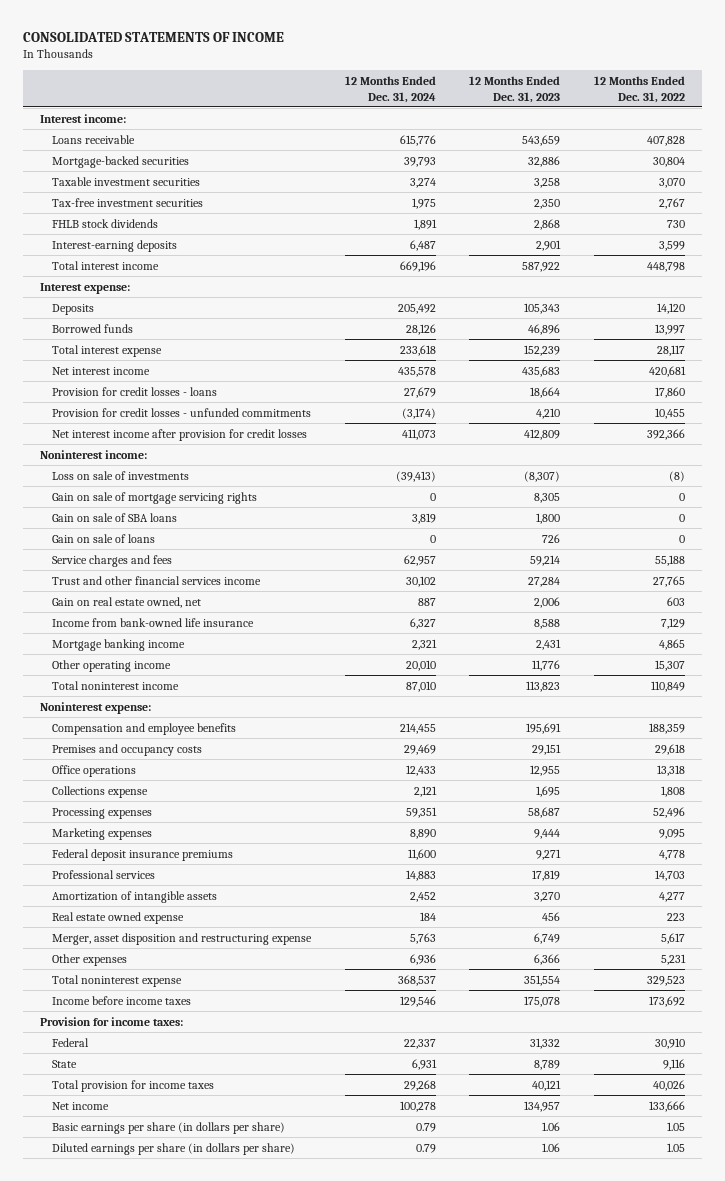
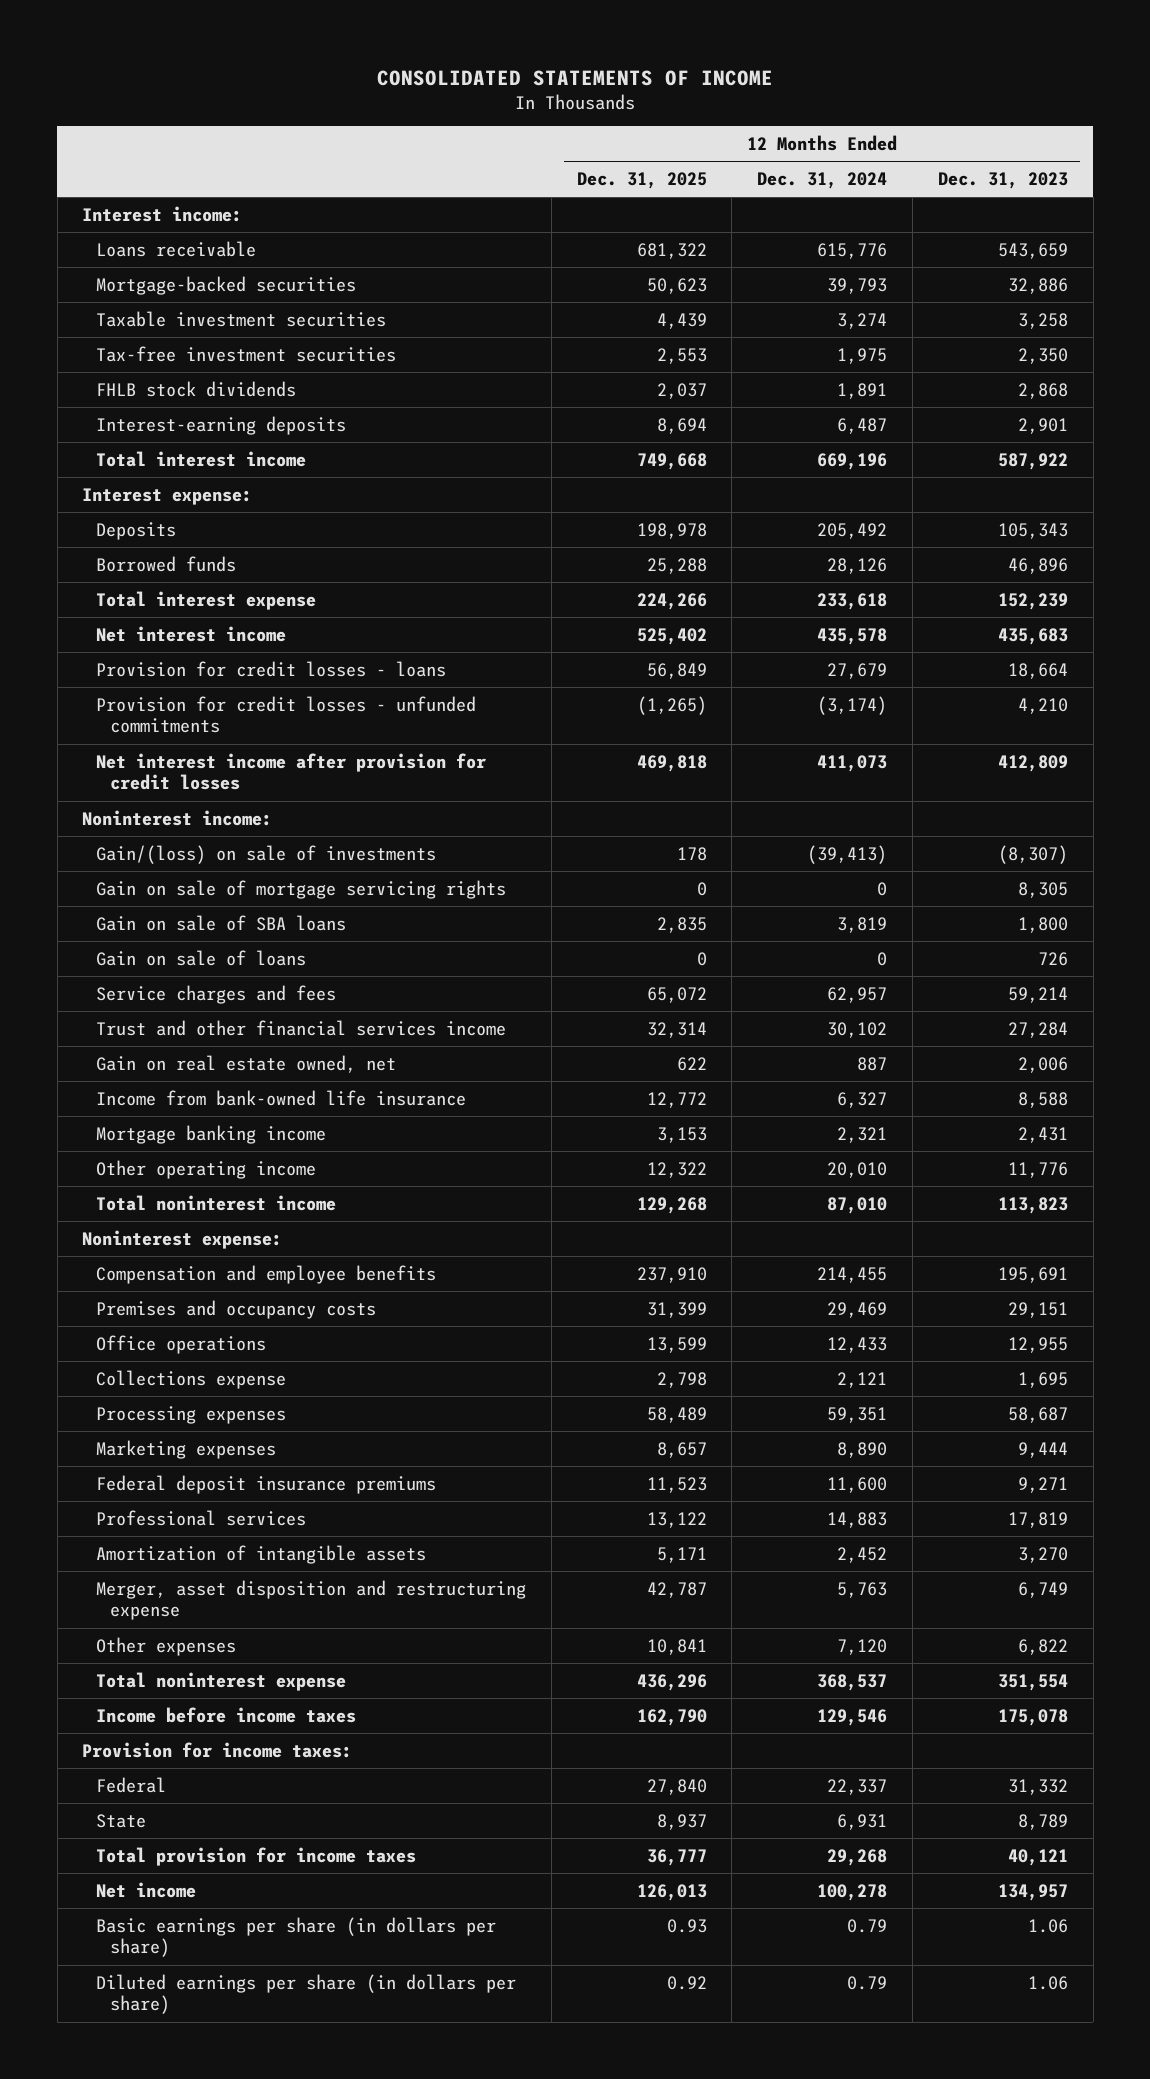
- | 12 Months Ended Dec. 31, 2024 | 12 Months Ended Dec. 31, 2023 | 12 Months Ended Dec. 31, 2022
+ | 12 Months Ended Dec. 31, 2025 | 12 Months Ended Dec. 31, 2024 | 12 Months Ended Dec. 31, 2023
- Loss on sale of investments | (39,413) | (8,307) | (8)
+ Gain/(loss) on sale of investments | 178 | (39,413) | (8,307)
- Real estate owned expense | 184 | 456 | 223
- Other expenses | 6,936 | 6,366 | 5,231
+ Other expenses | 10,841 | 7,120 | 6,822

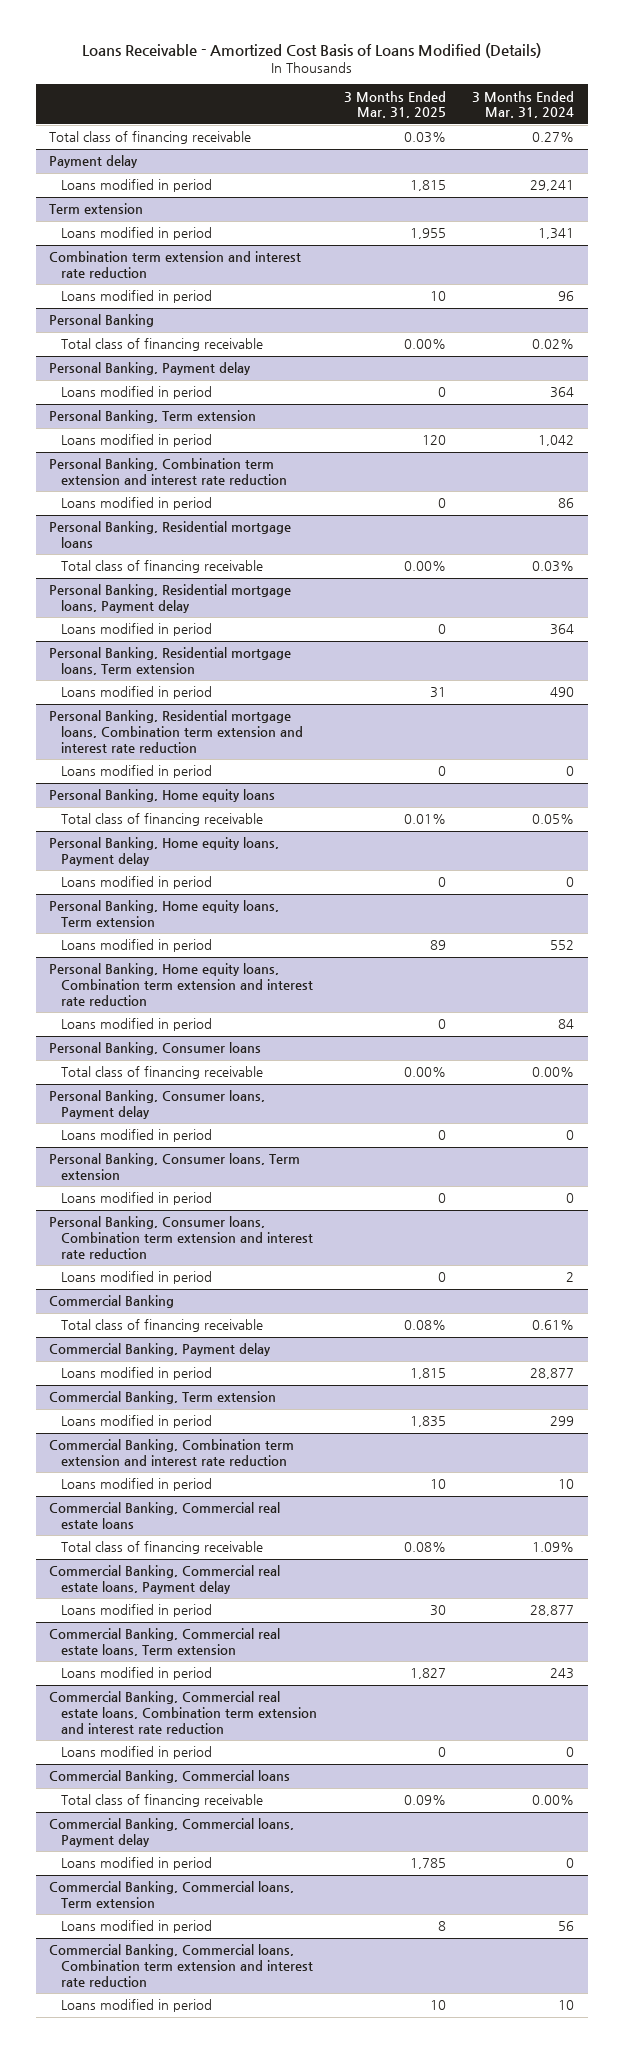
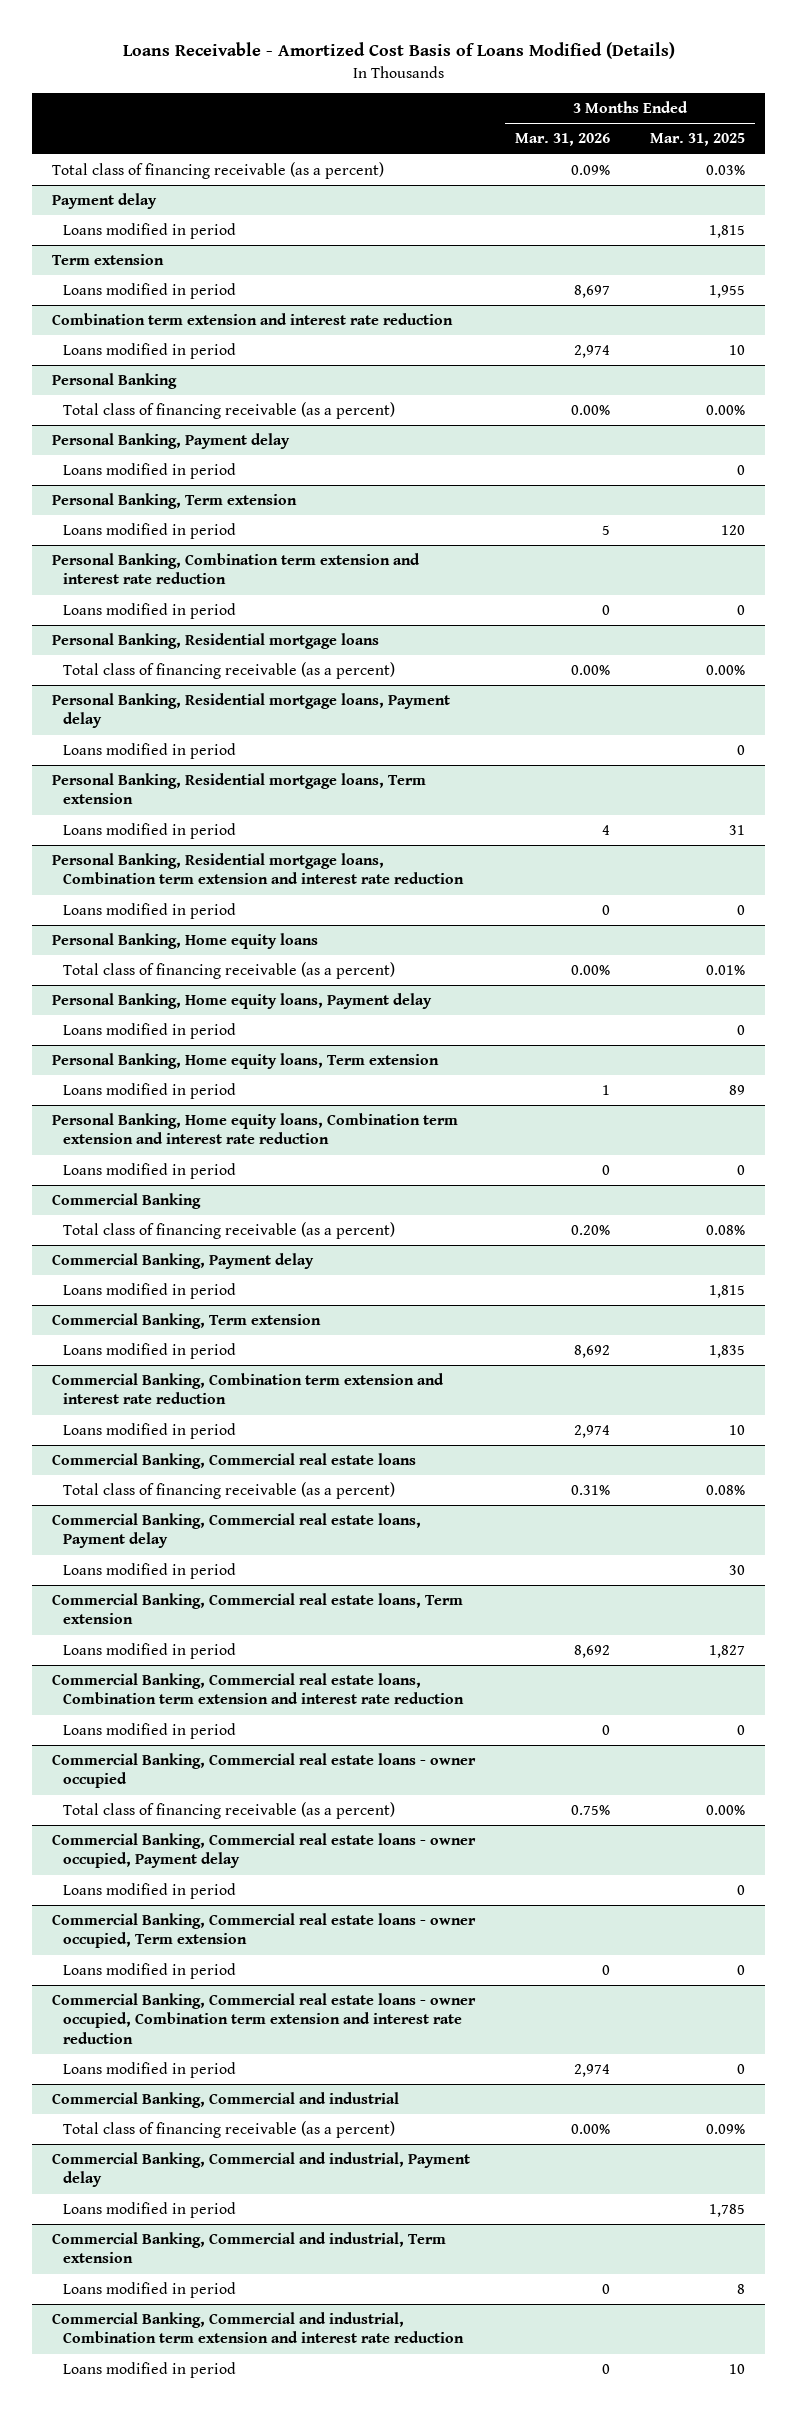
- | 3 Months Ended Mar. 31, 2025 | 3 Months Ended Mar. 31, 2024
+ | 3 Months Ended Mar. 31, 2026 | 3 Months Ended Mar. 31, 2025
- Total class of financing receivable | 0.03% | 0.27%
+ Total class of financing receivable (as a percent) | 0.09% | 0.03%
@ Personal Banking
- Total class of financing receivable | 0.00% | 0.02%
+ Total class of financing receivable (as a percent) | 0.00% | 0.00%
@ Personal Banking, Residential mortgage loans
- Total class of financing receivable | 0.00% | 0.03%
+ Total class of financing receivable (as a percent) | 0.00% | 0.00%
@ Personal Banking, Home equity loans
- Total class of financing receivable | 0.01% | 0.05%
+ Total class of financing receivable (as a percent) | 0.00% | 0.01%
- Personal Banking, Consumer loans
- Total class of financing receivable | 0.00% | 0.00%
- Personal Banking, Consumer loans, Payment delay
- Loans modified in period | 0 | 0
- Personal Banking, Consumer loans, Term extension
- Loans modified in period | 0 | 0
- Personal Banking, Consumer loans, Combination term extension and interest rate reduction
- Loans modified in period | 0 | 2
@ Commercial Banking
- Total class of financing receivable | 0.08% | 0.61%
+ Total class of financing receivable (as a percent) | 0.20% | 0.08%
@ Commercial Banking, Commercial real estate loans
- Total class of financing receivable | 0.08% | 1.09%
+ Total class of financing receivable (as a percent) | 0.31% | 0.08%
- Commercial Banking, Commercial loans
- Total class of financing receivable | 0.09% | 0.00%
- Commercial Banking, Commercial loans, Payment delay
+ Commercial Banking, Commercial real estate loans - owner occupied
+ Total class of financing receivable (as a percent) | 0.75% | 0.00%
+ Commercial Banking, Commercial real estate loans - owner occupied, Payment delay
+ Loans modified in period | | 0
+ Commercial Banking, Commercial real estate loans - owner occupied, Term extension
+ Loans modified in period | 0 | 0
+ Commercial Banking, Commercial real estate loans - owner occupied, Combination term extension and interest rate reduction
+ Loans modified in period | 2,974 | 0
+ Commercial Banking, Commercial and industrial
+ Total class of financing receivable (as a percent) | 0.00% | 0.09%
+ Commercial Banking, Commercial and industrial, Payment delay
- Commercial Banking, Commercial loans, Term extension
+ Commercial Banking, Commercial and industrial, Term extension
- Commercial Banking, Commercial loans, Combination term extension and interest rate reduction
+ Commercial Banking, Commercial and industrial, Combination term extension and interest rate reduction

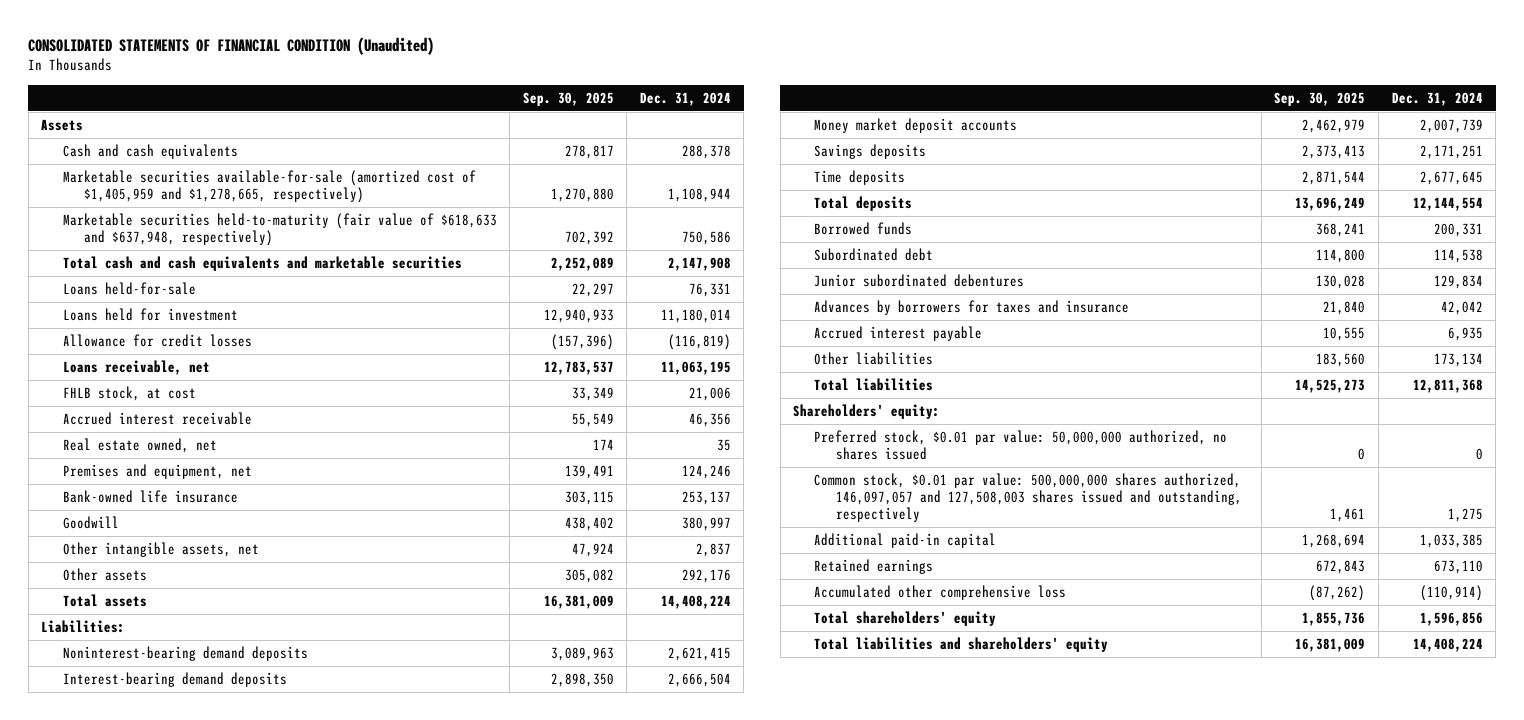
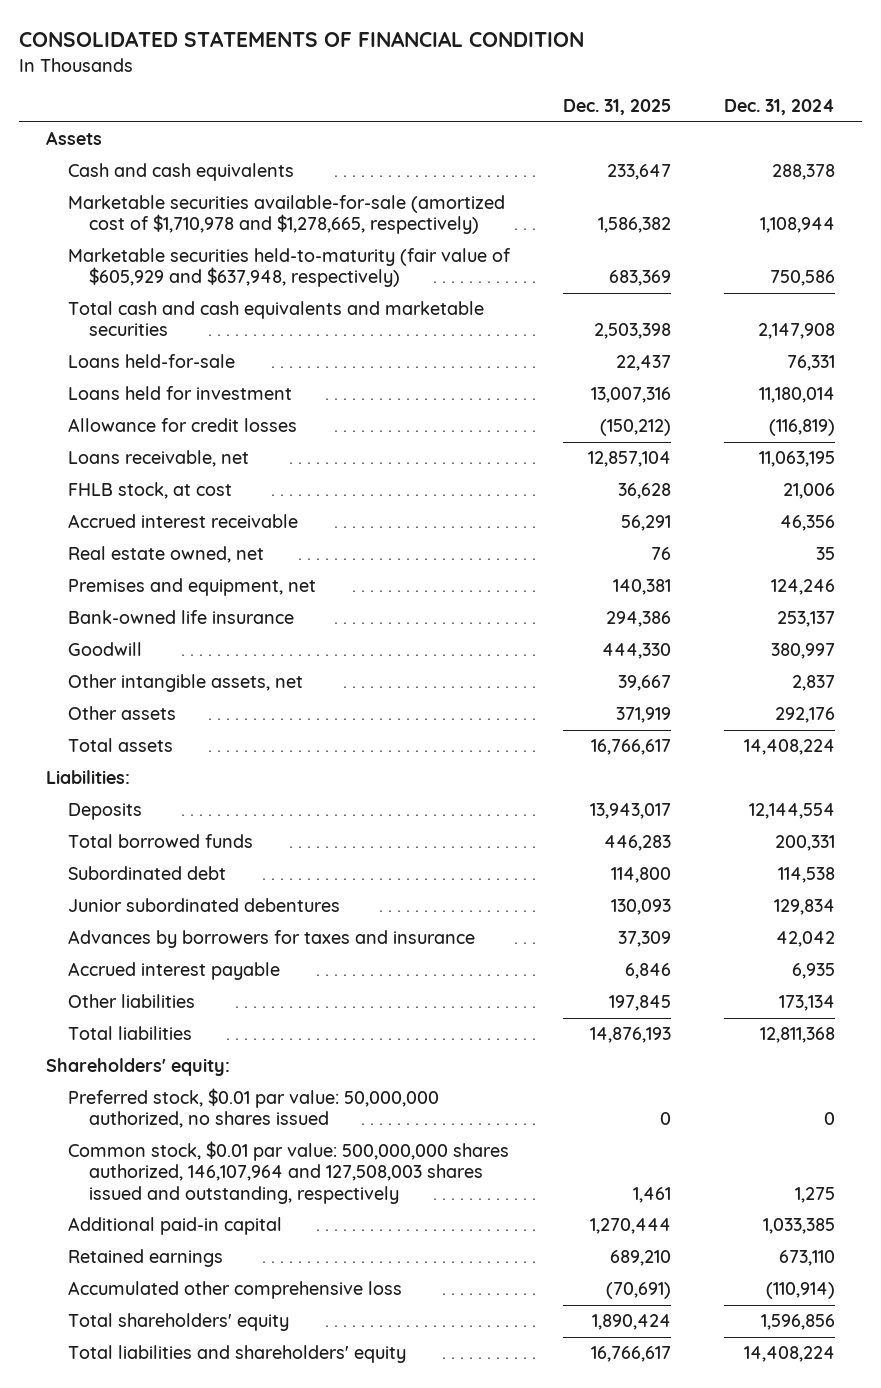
- CONSOLIDATED STATEMENTS OF FINANCIAL CONDITION (Unaudited)
+ CONSOLIDATED STATEMENTS OF FINANCIAL CONDITION
- | Sep. 30, 2025 | Dec. 31, 2024
+ | Dec. 31, 2025 | Dec. 31, 2024
- Marketable securities available-for-sale (amortized cost of $1,405,959 and $1,278,665, respectively) | 1,270,880 | 1,108,944
- Marketable securities held-to-maturity (fair value of $618,633 and $637,948, respectively) | 702,392 | 750,586
+ Marketable securities available-for-sale (amortized cost of $1,710,978 and $1,278,665, respectively) | 1,586,382 | 1,108,944
+ Marketable securities held-to-maturity (fair value of $605,929 and $637,948, respectively) | 683,369 | 750,586
- Noninterest-bearing demand deposits | 3,089,963 | 2,621,415
- Interest-bearing demand deposits | 2,898,350 | 2,666,504
- Money market deposit accounts | 2,462,979 | 2,007,739
- Savings deposits | 2,373,413 | 2,171,251
- Time deposits | 2,871,544 | 2,677,645
- Total deposits | 13,696,249 | 12,144,554
- Borrowed funds | 368,241 | 200,331
+ Deposits | 13,943,017 | 12,144,554
+ Total borrowed funds | 446,283 | 200,331
- Common stock, $0.01 par value: 500,000,000 shares authorized, 146,097,057 and 127,508,003 shares issued and outstanding, respectively | 1,461 | 1,275
+ Common stock, $0.01 par value: 500,000,000 shares authorized, 146,107,964 and 127,508,003 shares issued and outstanding, respectively | 1,461 | 1,275

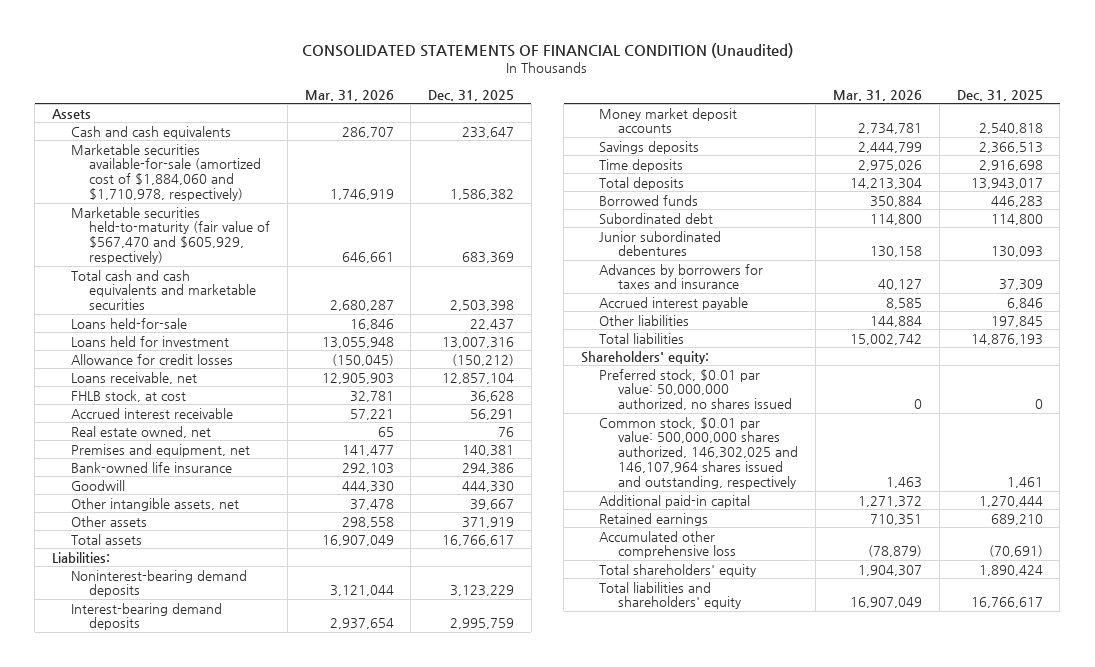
- CONSOLIDATED STATEMENTS OF FINANCIAL CONDITION
+ CONSOLIDATED STATEMENTS OF FINANCIAL CONDITION (Unaudited)
- | Dec. 31, 2025 | Dec. 31, 2024
+ | Mar. 31, 2026 | Dec. 31, 2025
- Marketable securities available-for-sale (amortized cost of $1,710,978 and $1,278,665, respectively) | 1,586,382 | 1,108,944
- Marketable securities held-to-maturity (fair value of $605,929 and $637,948, respectively) | 683,369 | 750,586
+ Marketable securities available-for-sale (amortized cost of $1,884,060 and $1,710,978, respectively) | 1,746,919 | 1,586,382
+ Marketable securities held-to-maturity (fair value of $567,470 and $605,929, respectively) | 646,661 | 683,369
- Deposits | 13,943,017 | 12,144,554
- Total borrowed funds | 446,283 | 200,331
+ Noninterest-bearing demand deposits | 3,121,044 | 3,123,229
+ Interest-bearing demand deposits | 2,937,654 | 2,995,759
+ Money market deposit accounts | 2,734,781 | 2,540,818
+ Savings deposits | 2,444,799 | 2,366,513
+ Time deposits | 2,975,026 | 2,916,698
+ Total deposits | 14,213,304 | 13,943,017
+ Borrowed funds | 350,884 | 446,283
- Common stock, $0.01 par value: 500,000,000 shares authorized, 146,107,964 and 127,508,003 shares issued and outstanding, respectively | 1,461 | 1,275
+ Common stock, $0.01 par value: 500,000,000 shares authorized, 146,302,025 and 146,107,964 shares issued and outstanding, respectively | 1,463 | 1,461

